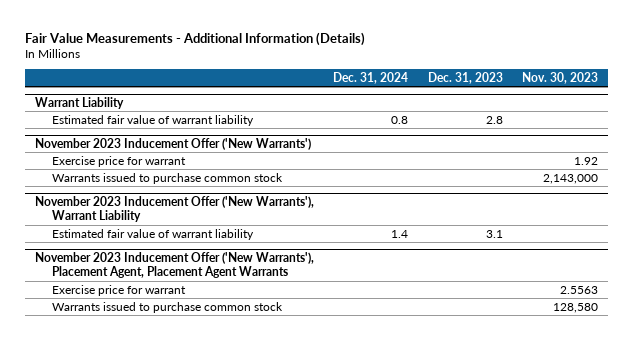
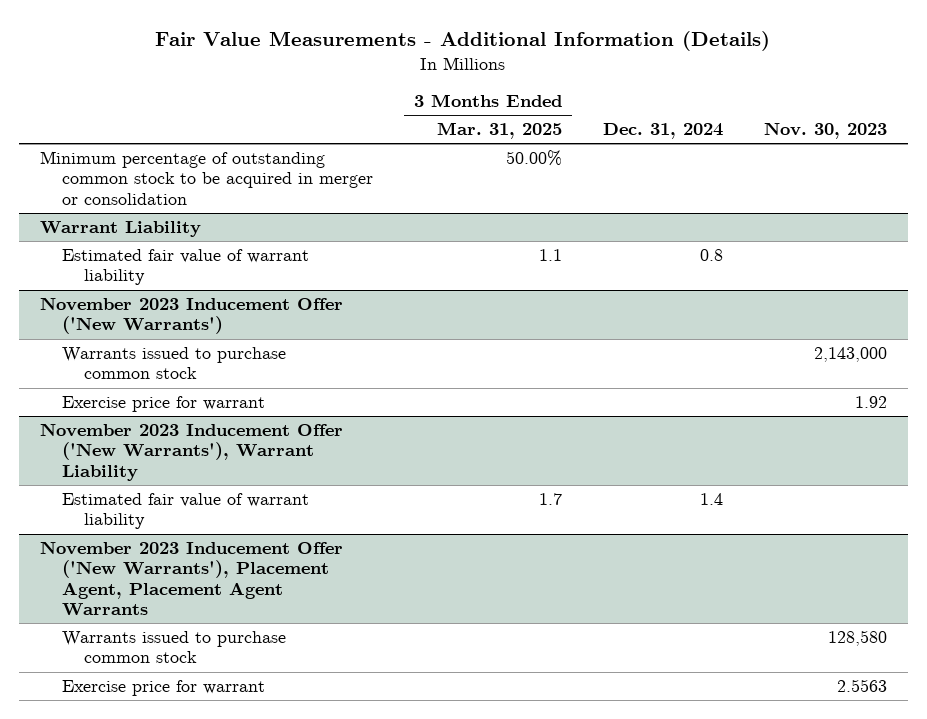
- | Dec. 31, 2024 | Dec. 31, 2023 | Nov. 30, 2023
+ | 3 Months Ended Mar. 31, 2025 | Dec. 31, 2024 | Nov. 30, 2023
+ Minimum percentage of outstanding common stock to be acquired in merger or consolidation | 50.00% | |
@ November 2023 Inducement Offer ('New Warrants')
moved down: Exercise price for warrant | | | 1.92
@ November 2023 Inducement Offer ('New Warrants'), Placement Agent, Placement Agent Warrants
moved down: Exercise price for warrant | | | 2.5563

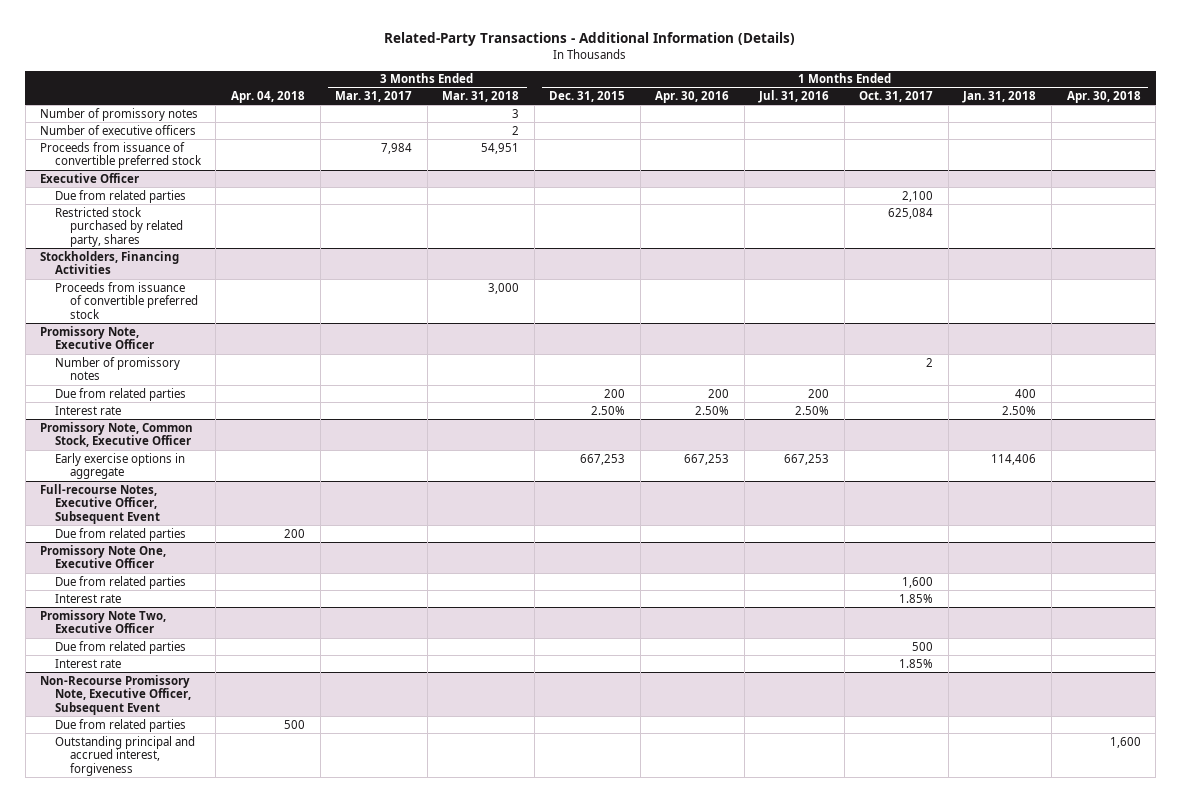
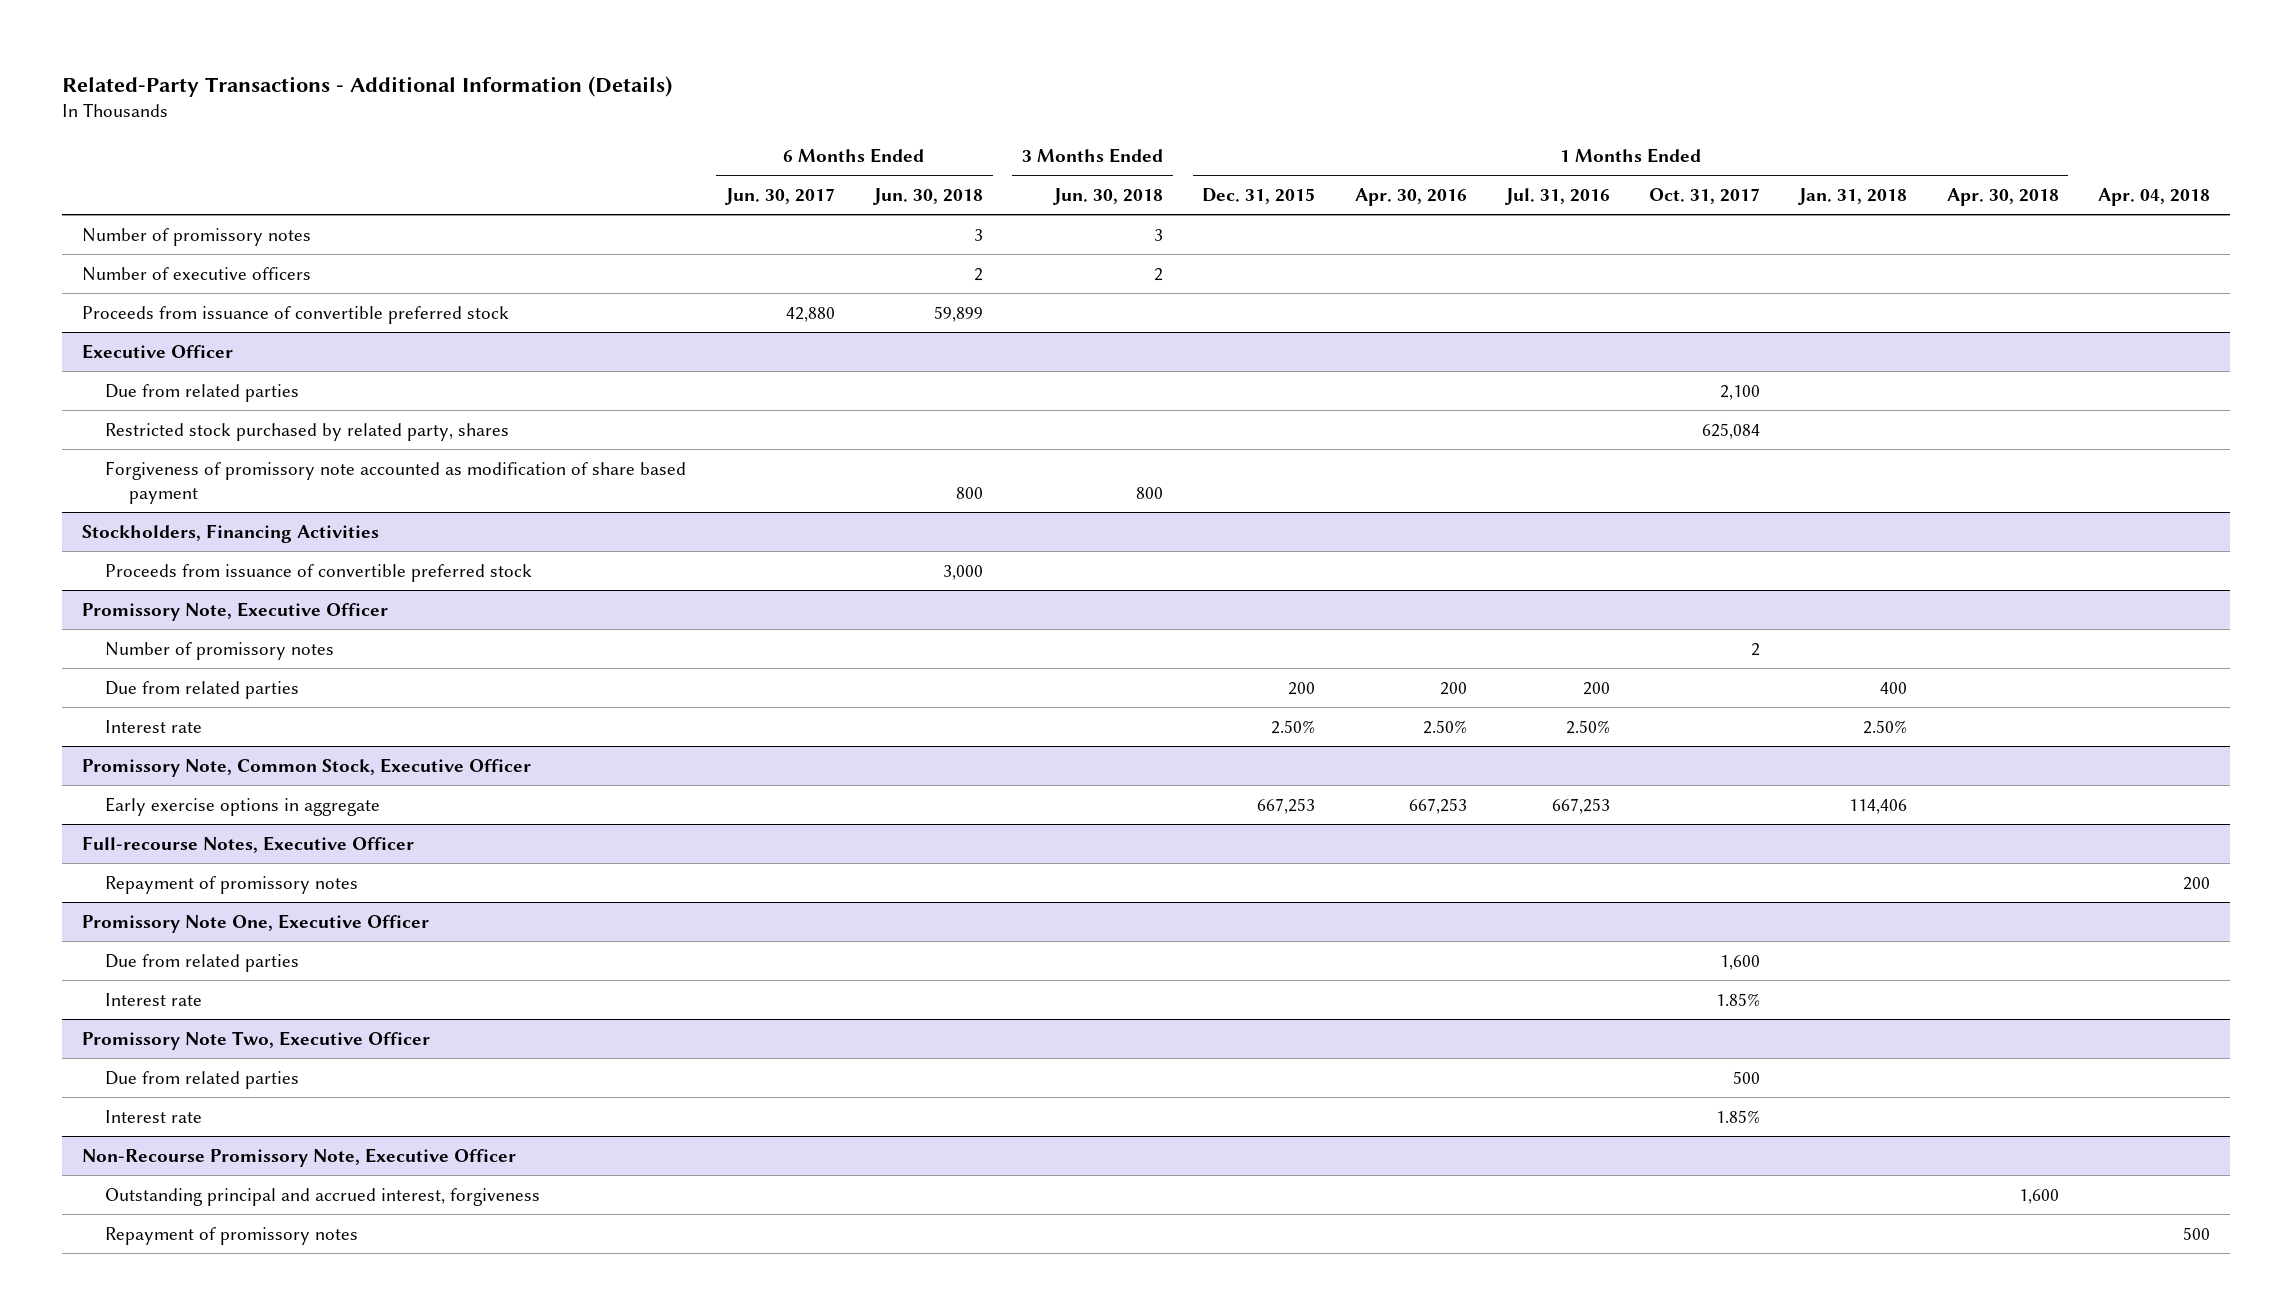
- | Apr. 04, 2018 | 3 Months Ended Mar. 31, 2017 | 3 Months Ended Mar. 31, 2018 | 1 Months Ended Dec. 31, 2015 | 1 Months Ended Apr. 30, 2016 | 1 Months Ended Jul. 31, 2016 | 1 Months Ended Oct. 31, 2017 | 1 Months Ended Jan. 31, 2018 | 1 Months Ended Apr. 30, 2018
+ | 6 Months Ended Jun. 30, 2017 | 6 Months Ended Jun. 30, 2018 | 3 Months Ended Jun. 30, 2018 | 1 Months Ended Dec. 31, 2015 | 1 Months Ended Apr. 30, 2016 | 1 Months Ended Jul. 31, 2016 | 1 Months Ended Oct. 31, 2017 | 1 Months Ended Jan. 31, 2018 | 1 Months Ended Apr. 30, 2018 | Apr. 04, 2018
@ Executive Officer
+ Forgiveness of promissory note accounted as modification of share based payment | | 800 | 800 | | | | | | |
- Full-recourse Notes, Executive Officer, Subsequent Event
- Due from related parties | 200 | | | | | | | |
+ Full-recourse Notes, Executive Officer
+ Repayment of promissory notes | | | | | | | | | | 200
- Non-Recourse Promissory Note, Executive Officer, Subsequent Event
- Due from related parties | 500 | | | | | | | |
+ Non-Recourse Promissory Note, Executive Officer
+ Repayment of promissory notes | | | | | | | | | | 500

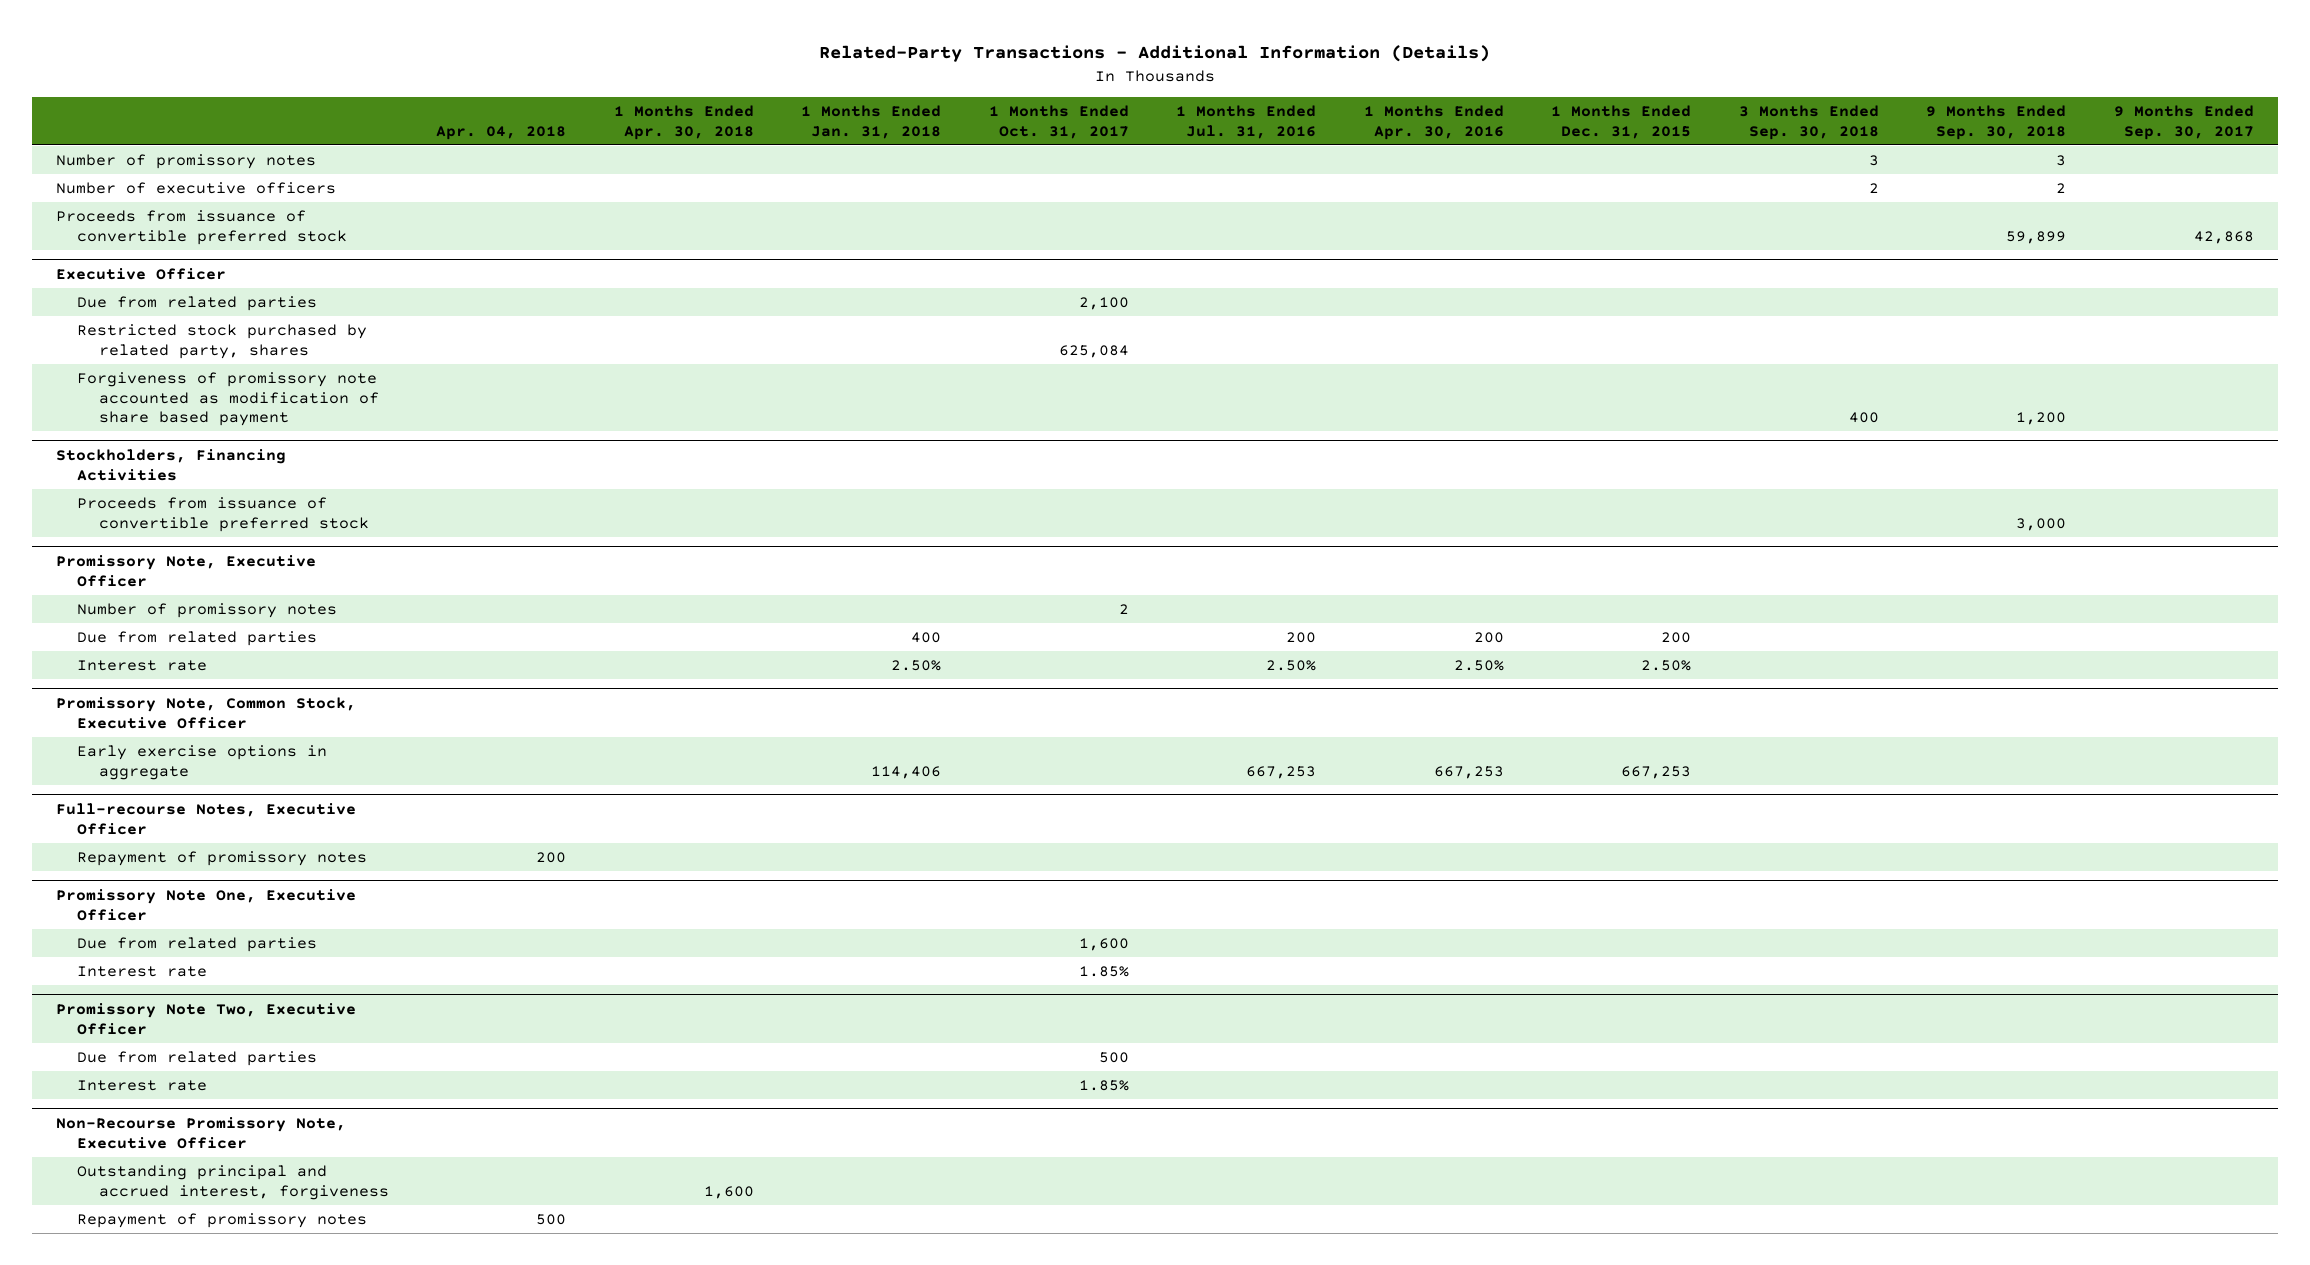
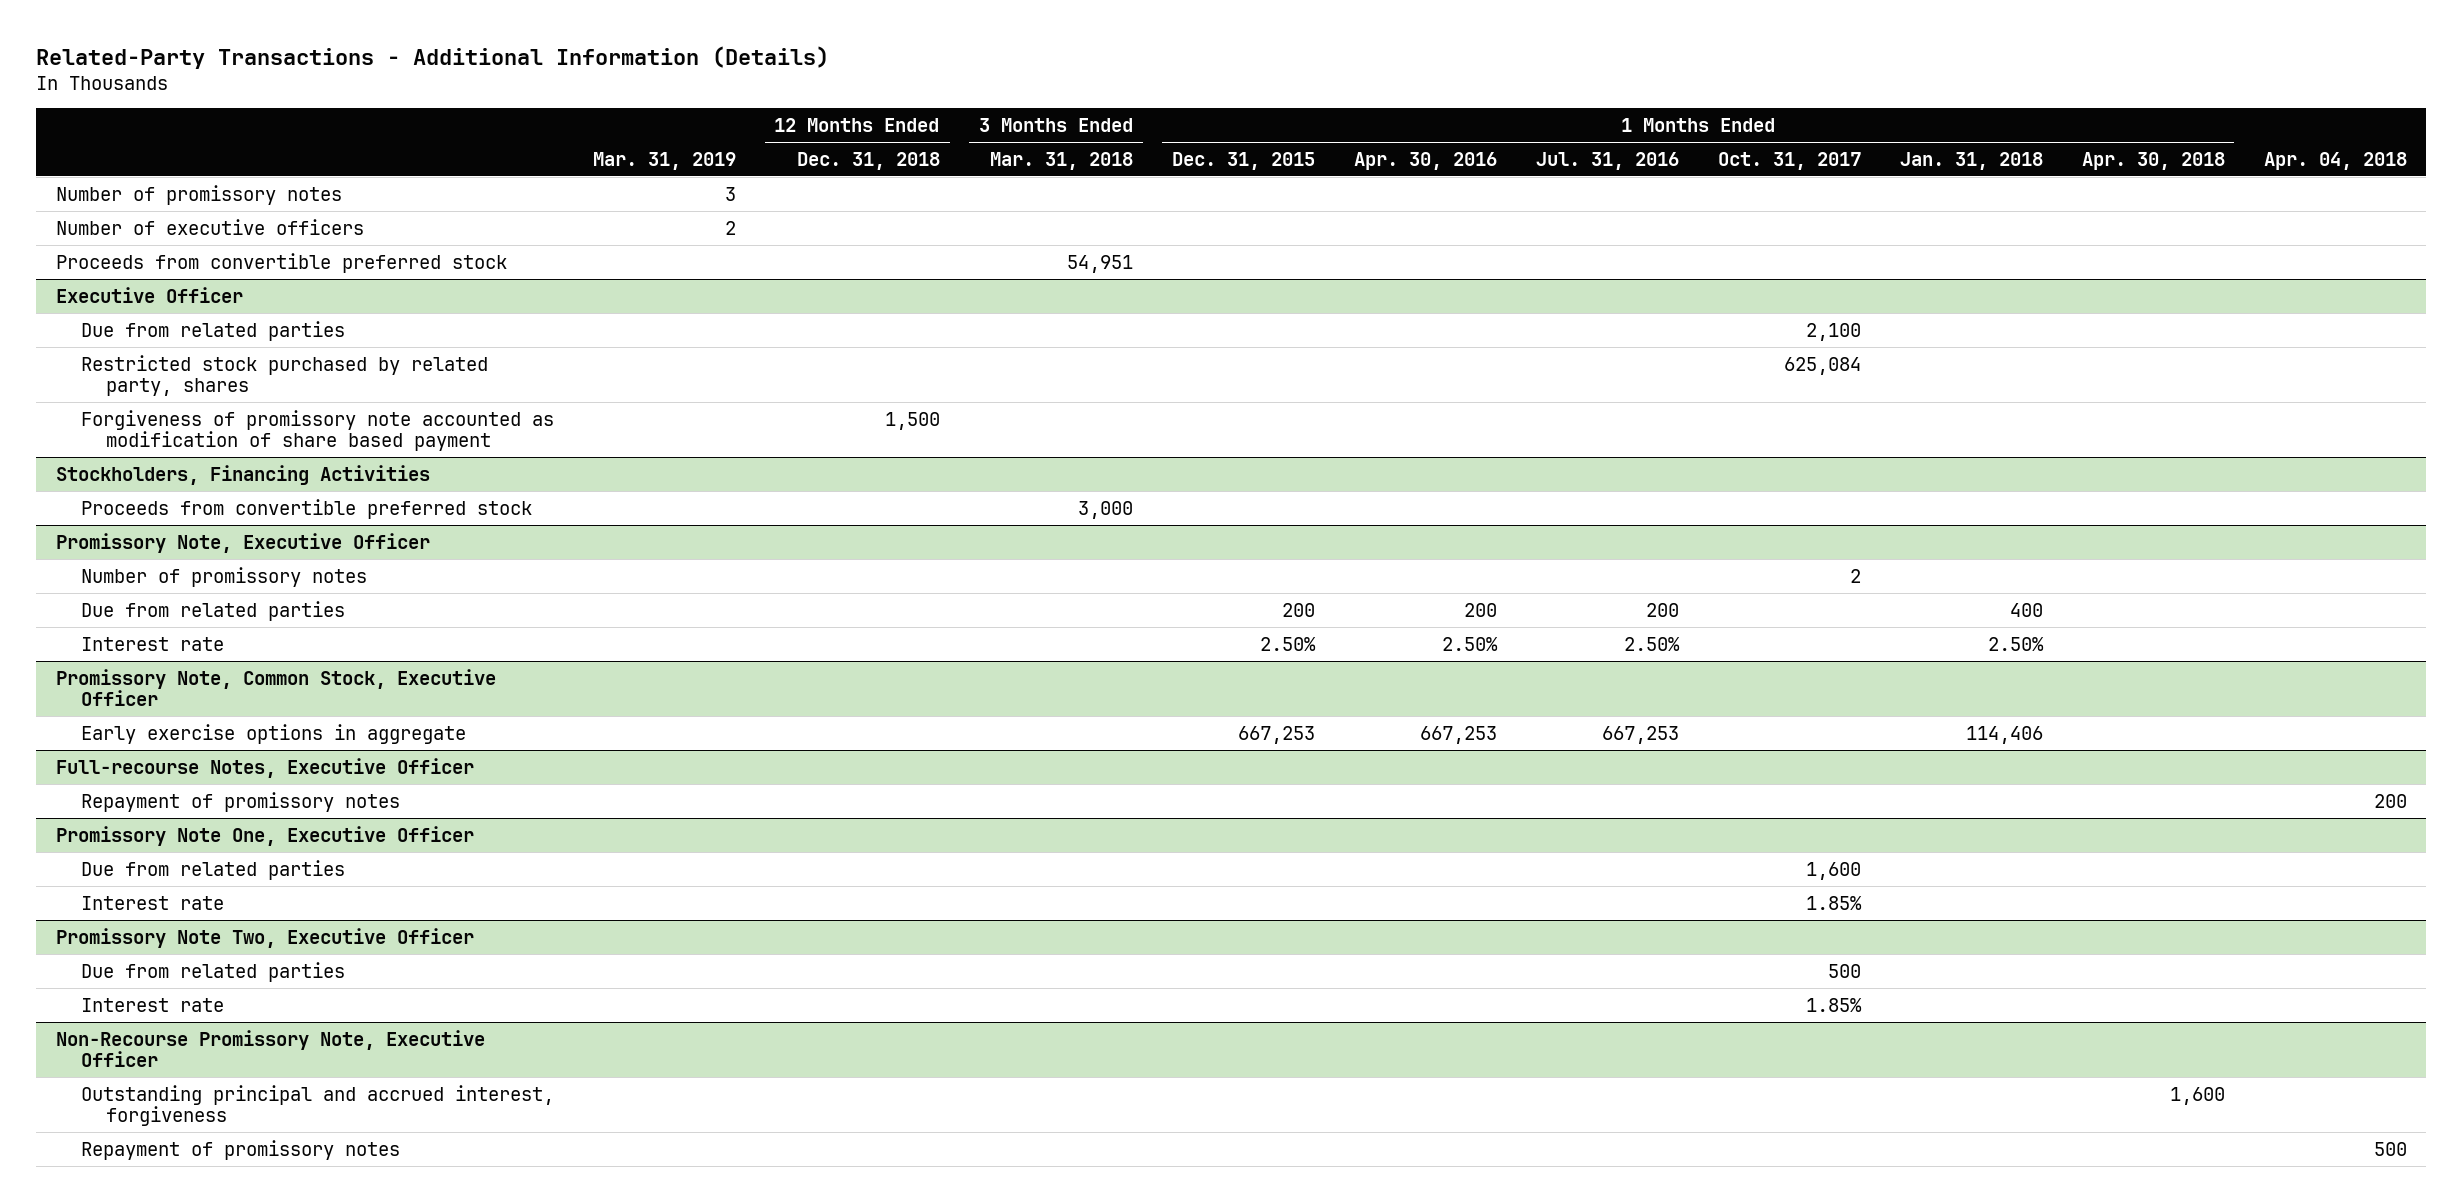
- | Apr. 04, 2018 | 1 Months Ended Apr. 30, 2018 | 1 Months Ended Jan. 31, 2018 | 1 Months Ended Oct. 31, 2017 | 1 Months Ended Jul. 31, 2016 | 1 Months Ended Apr. 30, 2016 | 1 Months Ended Dec. 31, 2015 | 3 Months Ended Sep. 30, 2018 | 9 Months Ended Sep. 30, 2018 | 9 Months Ended Sep. 30, 2017
+ | Mar. 31, 2019 | 12 Months Ended Dec. 31, 2018 | 3 Months Ended Mar. 31, 2018 | 1 Months Ended Dec. 31, 2015 | 1 Months Ended Apr. 30, 2016 | 1 Months Ended Jul. 31, 2016 | 1 Months Ended Oct. 31, 2017 | 1 Months Ended Jan. 31, 2018 | 1 Months Ended Apr. 30, 2018 | Apr. 04, 2018
- Proceeds from issuance of convertible preferred stock | | | | | | | | | 59,899 | 42,868
+ Proceeds from convertible preferred stock | | | 54,951 | | | | | | |
@ Stockholders, Financing Activities
- Proceeds from issuance of convertible preferred stock | | | | | | | | | 3,000 |
+ Proceeds from convertible preferred stock | | | 3,000 | | | | | | |

